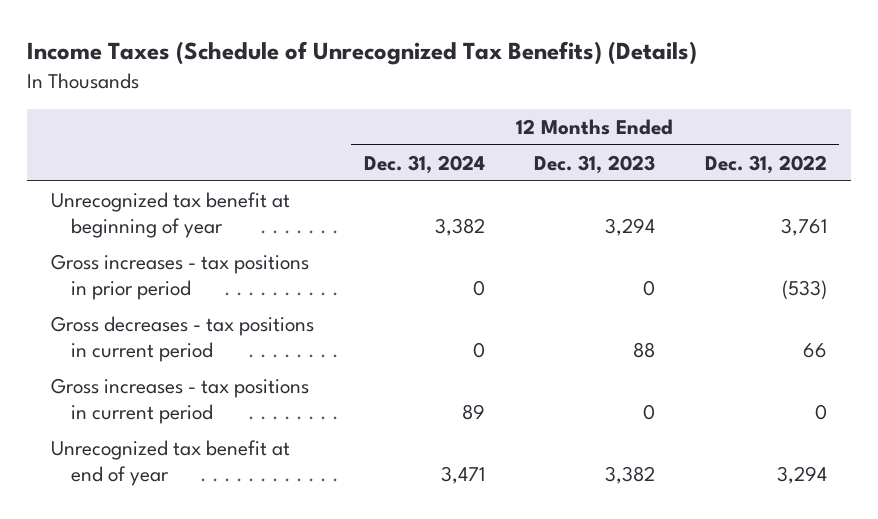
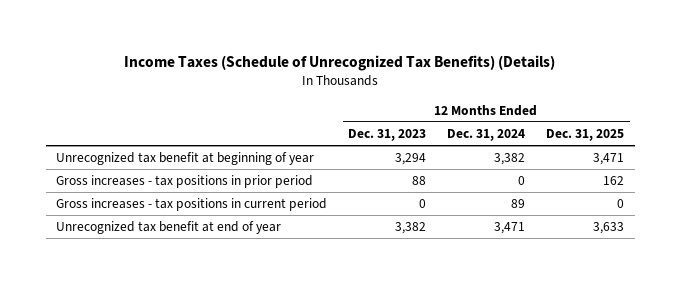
- | 12 Months Ended Dec. 31, 2024 | 12 Months Ended Dec. 31, 2023 | 12 Months Ended Dec. 31, 2022
+ | 12 Months Ended Dec. 31, 2023 | 12 Months Ended Dec. 31, 2024 | 12 Months Ended Dec. 31, 2025
- Gross increases - tax positions in prior period | 0 | 0 | (533)
- Gross decreases - tax positions in current period | 0 | 88 | 66
+ Gross increases - tax positions in prior period | 88 | 0 | 162

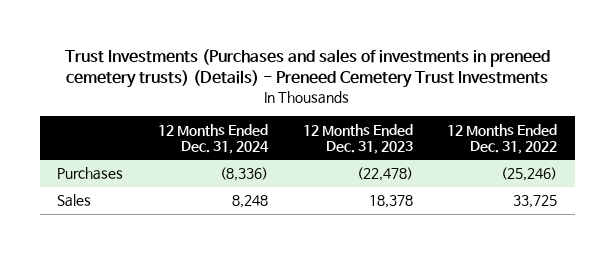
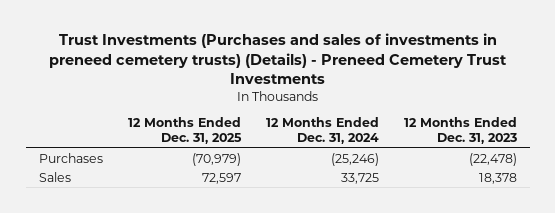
- | 12 Months Ended Dec. 31, 2024 | 12 Months Ended Dec. 31, 2023 | 12 Months Ended Dec. 31, 2022
+ | 12 Months Ended Dec. 31, 2025 | 12 Months Ended Dec. 31, 2024 | 12 Months Ended Dec. 31, 2023
- Purchases | (8,336) | (22,478) | (25,246)
- Sales | 8,248 | 18,378 | 33,725
+ Purchases | (70,979) | (25,246) | (22,478)
+ Sales | 72,597 | 33,725 | 18,378

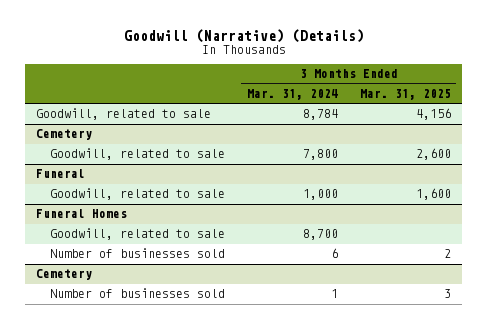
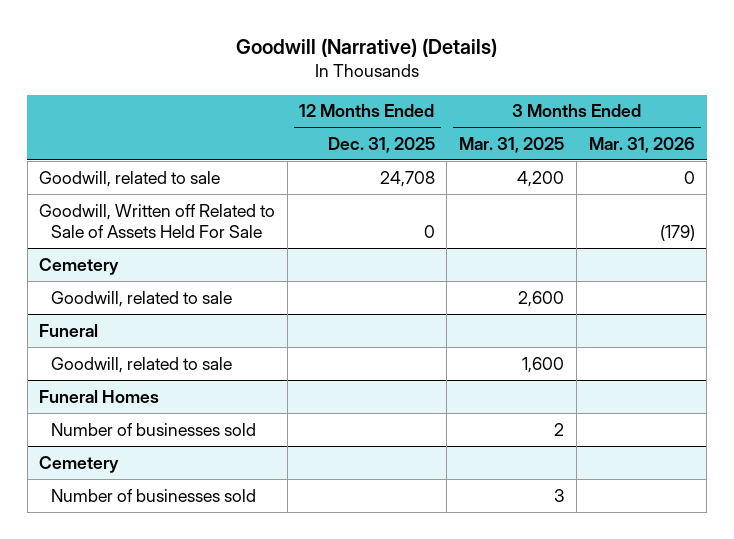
- | 3 Months Ended Mar. 31, 2024 | 3 Months Ended Mar. 31, 2025
+ | 12 Months Ended Dec. 31, 2025 | 3 Months Ended Mar. 31, 2025 | 3 Months Ended Mar. 31, 2026
- Goodwill, related to sale | 8,784 | 4,156
+ Goodwill, related to sale | 24,708 | 4,200 | 0
+ Goodwill, Written off Related to Sale of Assets Held For Sale | 0 | | (179)
@ Funeral Homes
- Goodwill, related to sale | 8,700 |

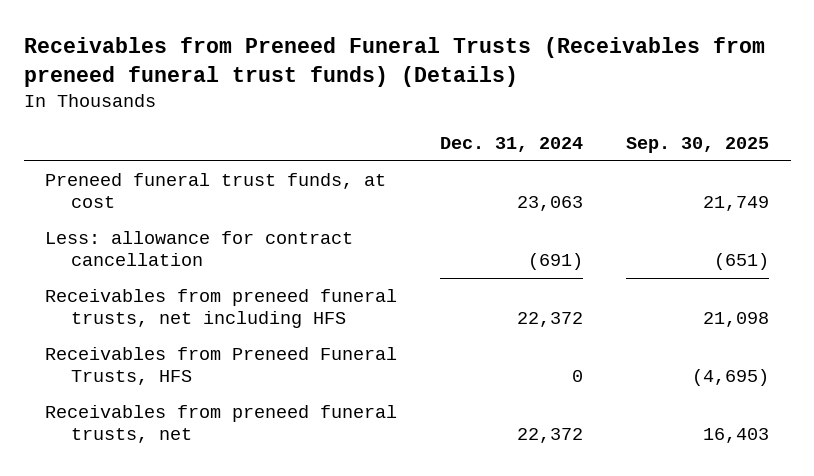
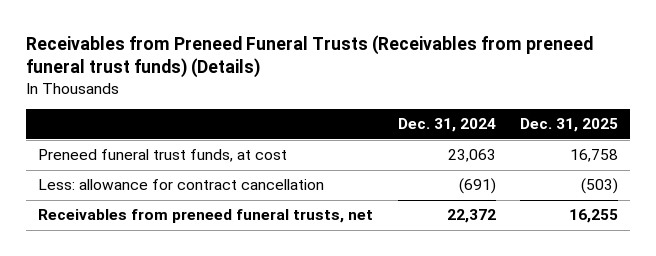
- | Dec. 31, 2024 | Sep. 30, 2025
+ | Dec. 31, 2024 | Dec. 31, 2025
- Receivables from preneed funeral trusts, net including HFS | 22,372 | 21,098
- Receivables from Preneed Funeral Trusts, HFS | 0 | (4,695)

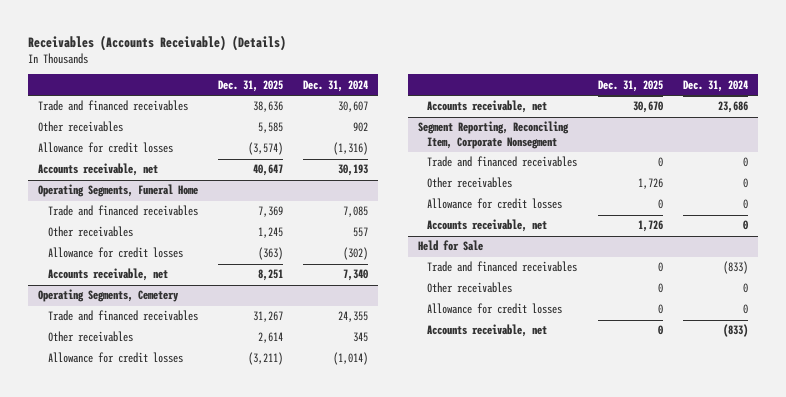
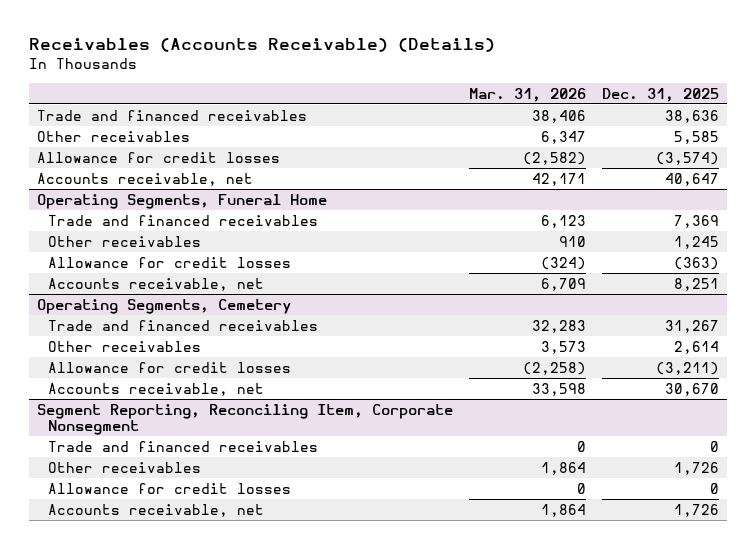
- | Dec. 31, 2025 | Dec. 31, 2024
+ | Mar. 31, 2026 | Dec. 31, 2025
- Held for Sale
- Trade and financed receivables | 0 | (833)
- Other receivables | 0 | 0
- Allowance for credit losses | 0 | 0
- Accounts receivable, net | 0 | (833)

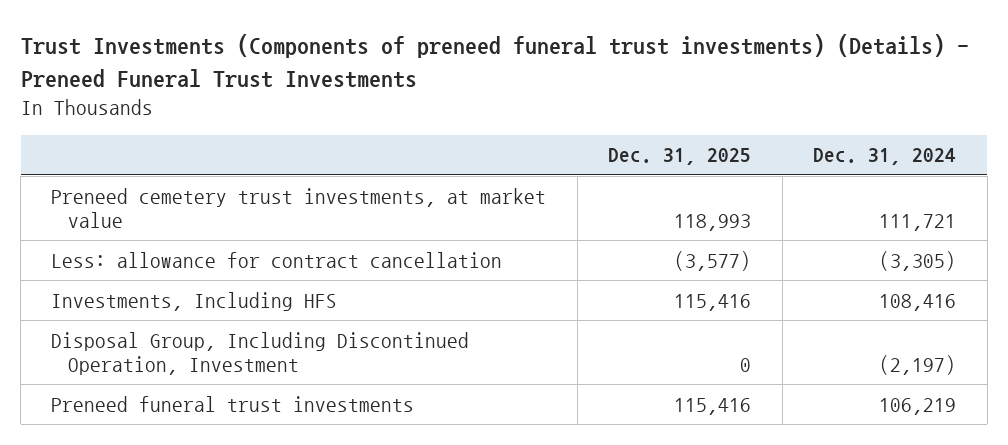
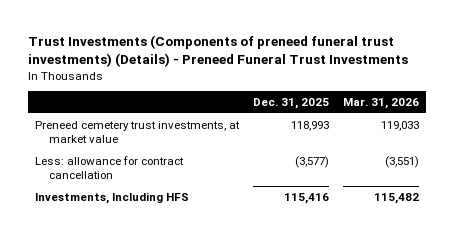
- | Dec. 31, 2025 | Dec. 31, 2024
+ | Dec. 31, 2025 | Mar. 31, 2026
- Disposal Group, Including Discontinued Operation, Investment | 0 | (2,197)
- Preneed funeral trust investments | 115,416 | 106,219

